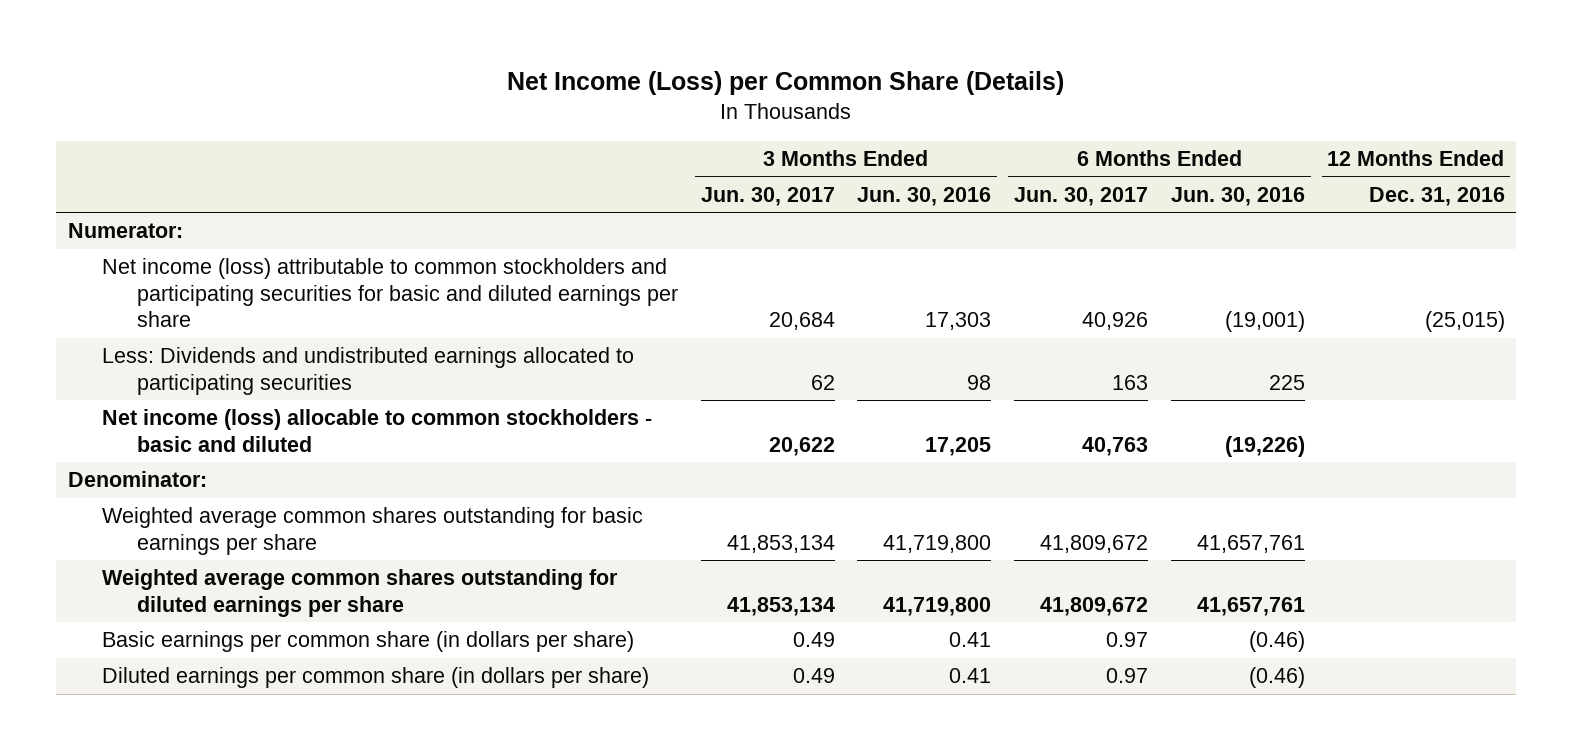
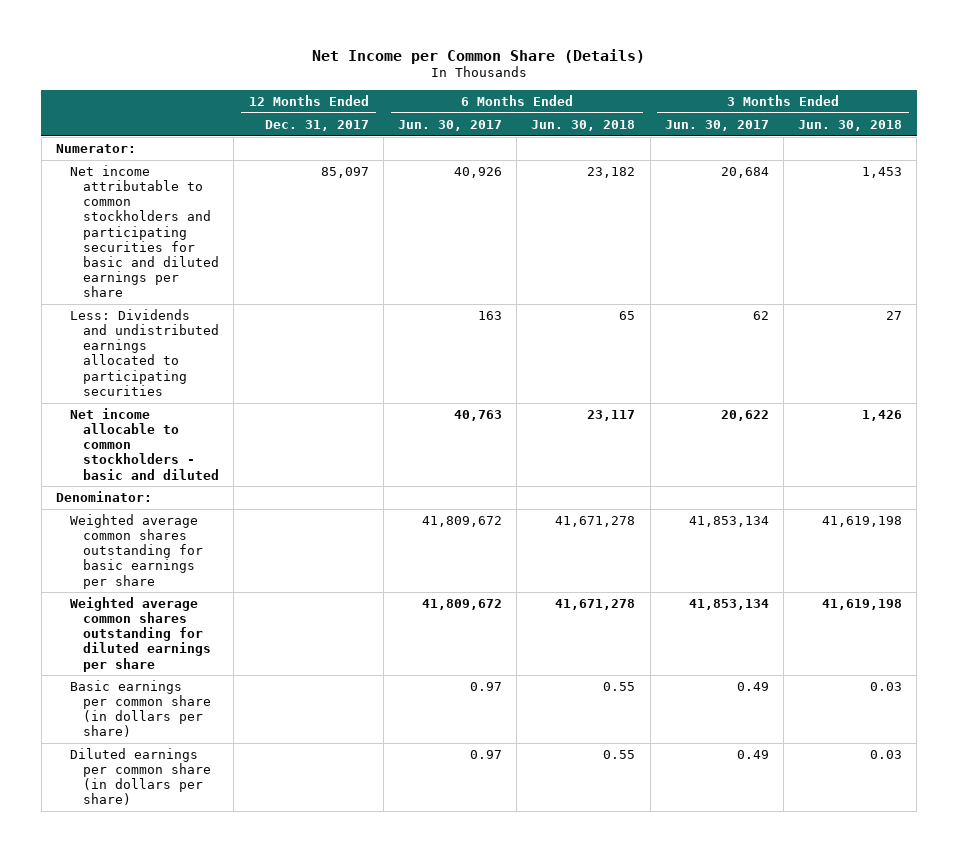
- Net Income (Loss) per Common Share (Details)
+ Net Income per Common Share (Details)
- | 3 Months Ended Jun. 30, 2017 | 3 Months Ended Jun. 30, 2016 | 6 Months Ended Jun. 30, 2017 | 6 Months Ended Jun. 30, 2016 | 12 Months Ended Dec. 31, 2016
+ | 12 Months Ended Dec. 31, 2017 | 6 Months Ended Jun. 30, 2017 | 6 Months Ended Jun. 30, 2018 | 3 Months Ended Jun. 30, 2017 | 3 Months Ended Jun. 30, 2018
- Net income (loss) attributable to common stockholders and participating securities for basic and diluted earnings per share | 20,684 | 17,303 | 40,926 | (19,001) | (25,015)
+ Net income attributable to common stockholders and participating securities for basic and diluted earnings per share | 85,097 | 40,926 | 23,182 | 20,684 | 1,453
- Net income (loss) allocable to common stockholders - basic and diluted | 20,622 | 17,205 | 40,763 | (19,226) |
+ Net income allocable to common stockholders - basic and diluted | | 40,763 | 23,117 | 20,622 | 1,426

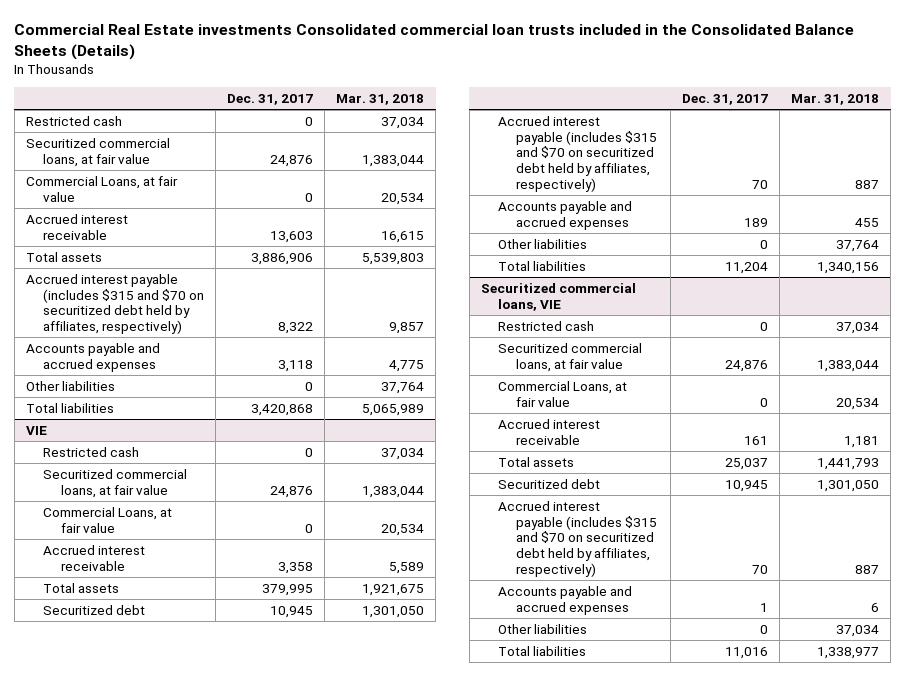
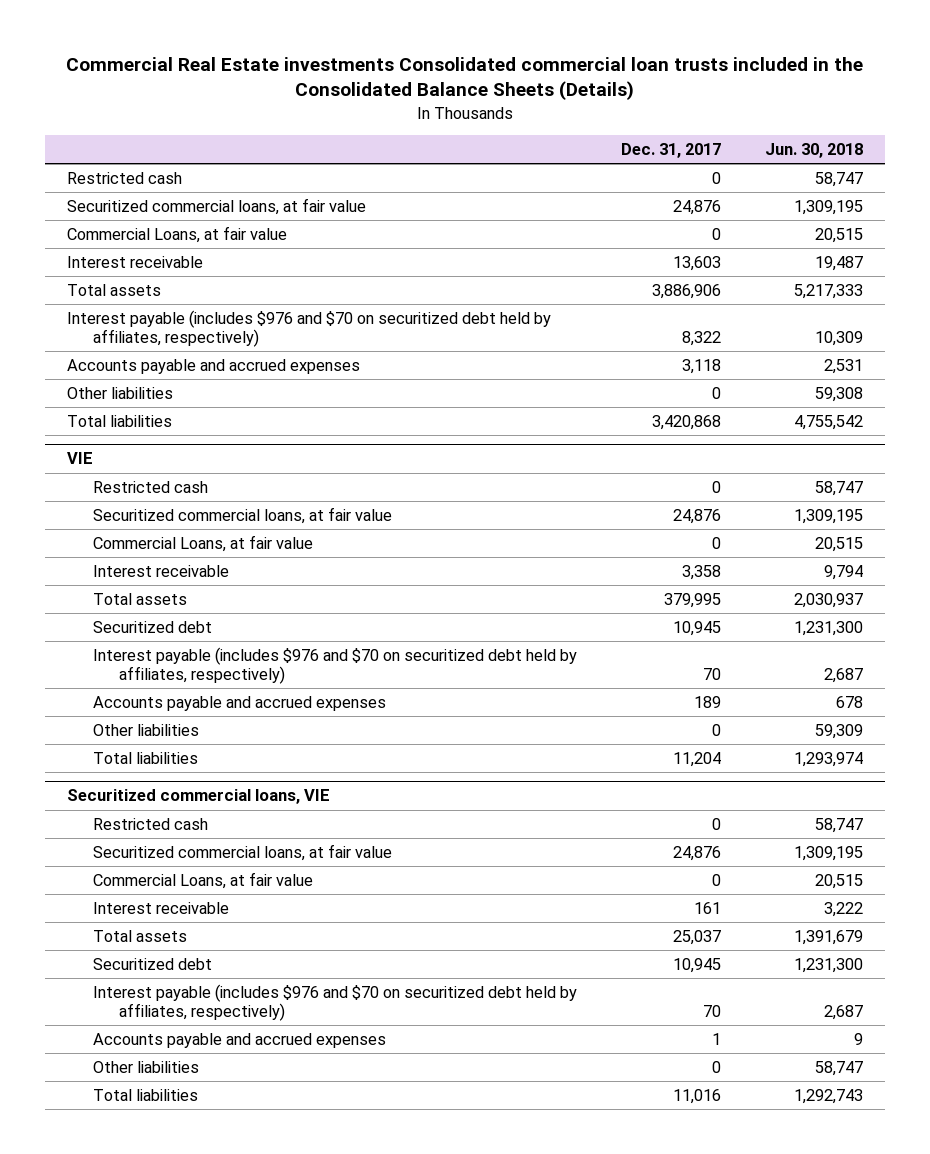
- | Dec. 31, 2017 | Mar. 31, 2018
+ | Dec. 31, 2017 | Jun. 30, 2018
- Accrued interest receivable | 13,603 | 16,615
+ Interest receivable | 13,603 | 19,487
- Accrued interest payable (includes $315 and $70 on securitized debt held by affiliates, respectively) | 8,322 | 9,857
+ Interest payable (includes $976 and $70 on securitized debt held by affiliates, respectively) | 8,322 | 10,309
@ VIE
- Accrued interest receivable | 3,358 | 5,589
+ Interest receivable | 3,358 | 9,794
- Accrued interest payable (includes $315 and $70 on securitized debt held by affiliates, respectively) | 70 | 887
+ Interest payable (includes $976 and $70 on securitized debt held by affiliates, respectively) | 70 | 2,687
@ Securitized commercial loans, VIE
- Accrued interest receivable | 161 | 1,181
+ Interest receivable | 161 | 3,222
- Accrued interest payable (includes $315 and $70 on securitized debt held by affiliates, respectively) | 70 | 887
+ Interest payable (includes $976 and $70 on securitized debt held by affiliates, respectively) | 70 | 2,687

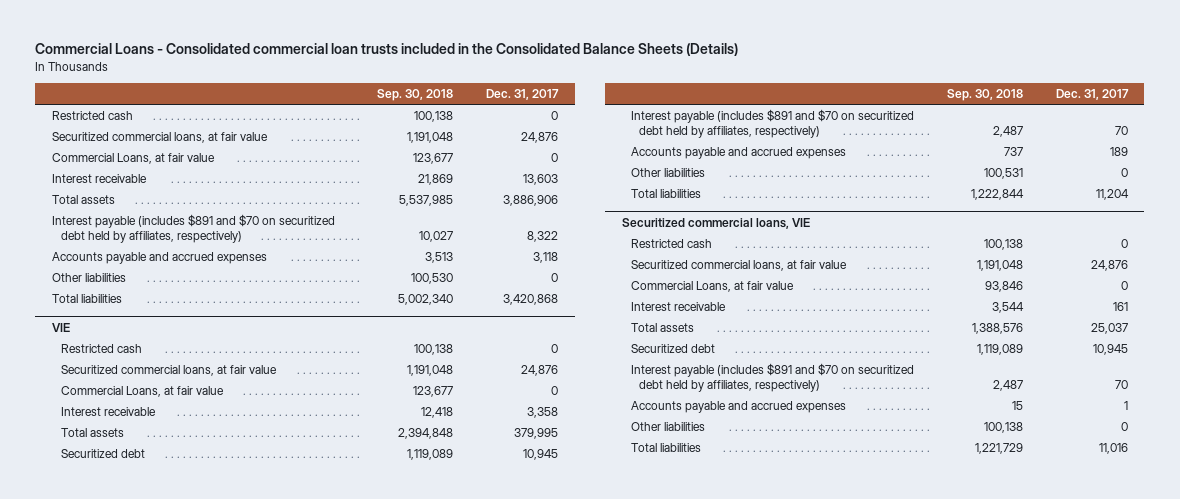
- Commercial Real Estate investments Consolidated commercial loan trusts included in the Consolidated Balance Sheets (Details)
+ Commercial Loans - Consolidated commercial loan trusts included in the Consolidated Balance Sheets (Details)
- | Dec. 31, 2017 | Jun. 30, 2018
+ | Sep. 30, 2018 | Dec. 31, 2017
- Interest payable (includes $976 and $70 on securitized debt held by affiliates, respectively) | 8,322 | 10,309
+ Interest payable (includes $891 and $70 on securitized debt held by affiliates, respectively) | 10,027 | 8,322
@ VIE
- Interest payable (includes $976 and $70 on securitized debt held by affiliates, respectively) | 70 | 2,687
+ Interest payable (includes $891 and $70 on securitized debt held by affiliates, respectively) | 2,487 | 70
@ Securitized commercial loans, VIE
- Interest payable (includes $976 and $70 on securitized debt held by affiliates, respectively) | 70 | 2,687
+ Interest payable (includes $891 and $70 on securitized debt held by affiliates, respectively) | 2,487 | 70

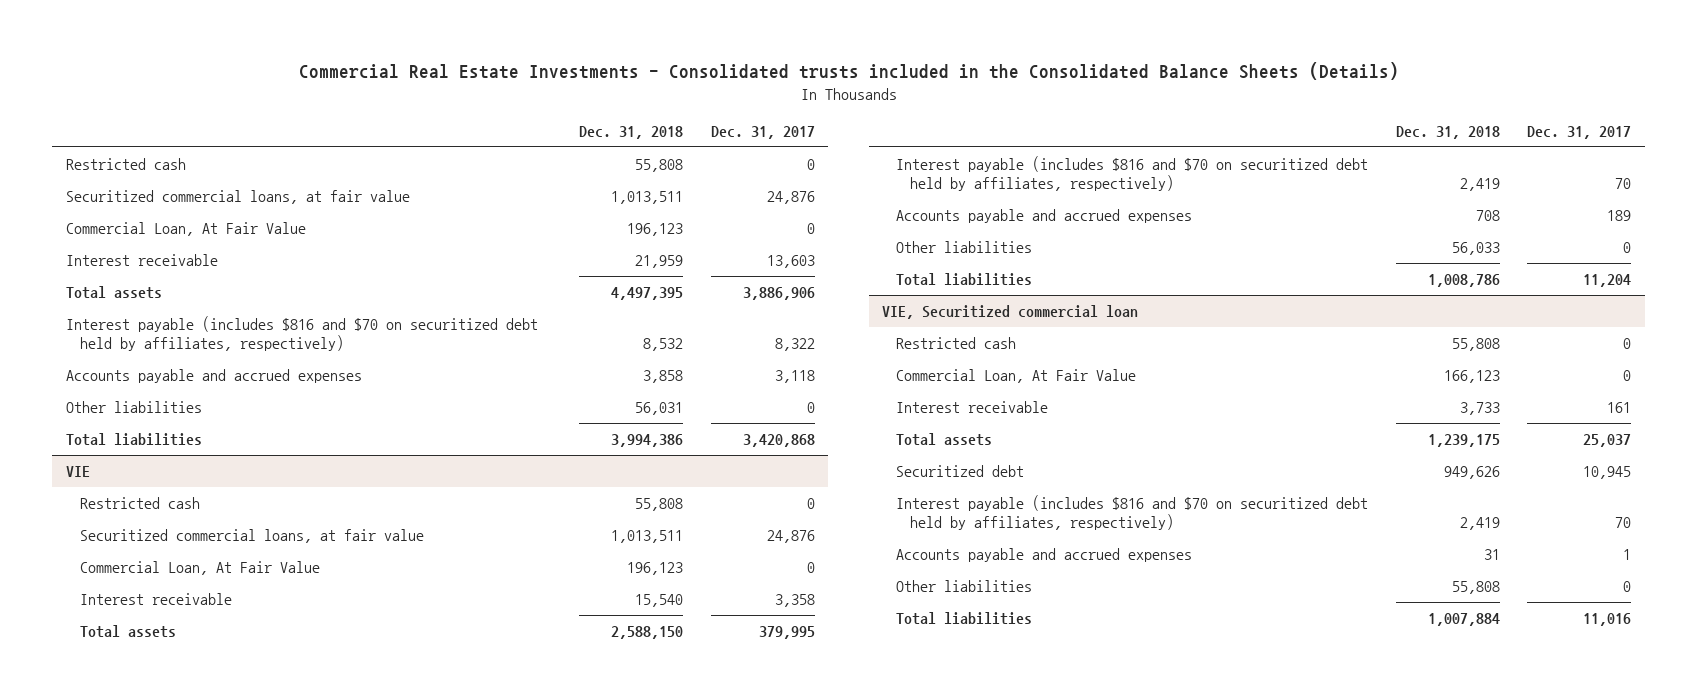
- Commercial Loans - Consolidated commercial loan trusts included in the Consolidated Balance Sheets (Details)
+ Commercial Real Estate Investments - Consolidated trusts included in the Consolidated Balance Sheets (Details)
- | Sep. 30, 2018 | Dec. 31, 2017
+ | Dec. 31, 2018 | Dec. 31, 2017
- Commercial Loans, at fair value | 123,677 | 0
+ Commercial Loan, At Fair Value | 196,123 | 0
- Interest payable (includes $891 and $70 on securitized debt held by affiliates, respectively) | 10,027 | 8,322
+ Interest payable (includes $816 and $70 on securitized debt held by affiliates, respectively) | 8,532 | 8,322
@ VIE
- Commercial Loans, at fair value | 123,677 | 0
+ Commercial Loan, At Fair Value | 196,123 | 0
- Securitized debt | 1,119,089 | 10,945
- Interest payable (includes $891 and $70 on securitized debt held by affiliates, respectively) | 2,487 | 70
+ Interest payable (includes $816 and $70 on securitized debt held by affiliates, respectively) | 2,419 | 70
- Securitized commercial loans, VIE
+ VIE, Securitized commercial loan
- Securitized commercial loans, at fair value | 1,191,048 | 24,876
- Commercial Loans, at fair value | 93,846 | 0
+ Commercial Loan, At Fair Value | 166,123 | 0
- Interest payable (includes $891 and $70 on securitized debt held by affiliates, respectively) | 2,487 | 70
+ Interest payable (includes $816 and $70 on securitized debt held by affiliates, respectively) | 2,419 | 70

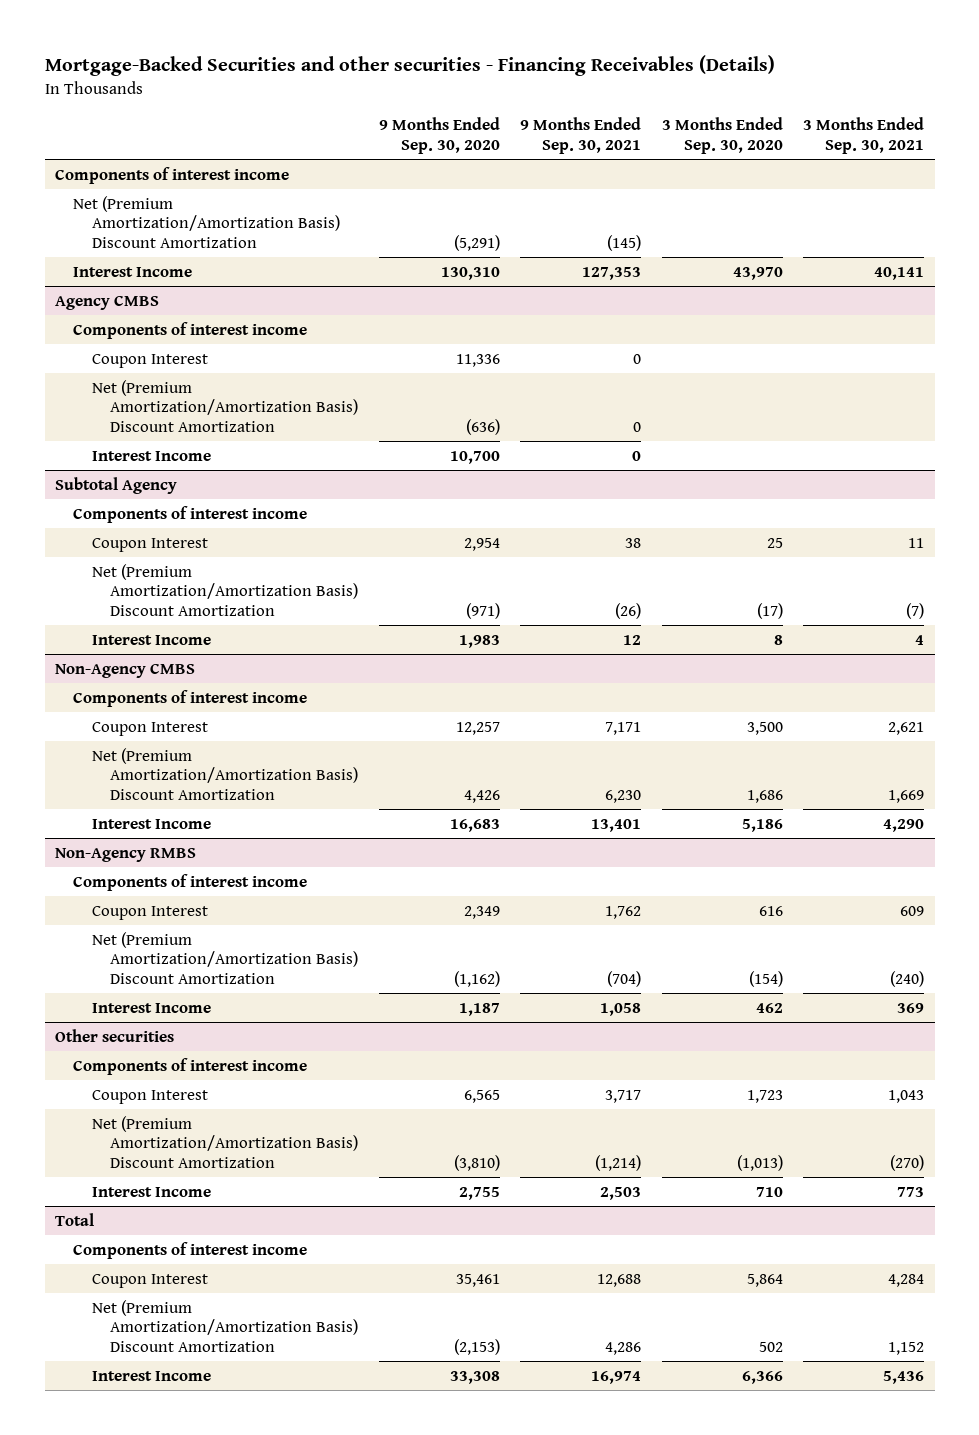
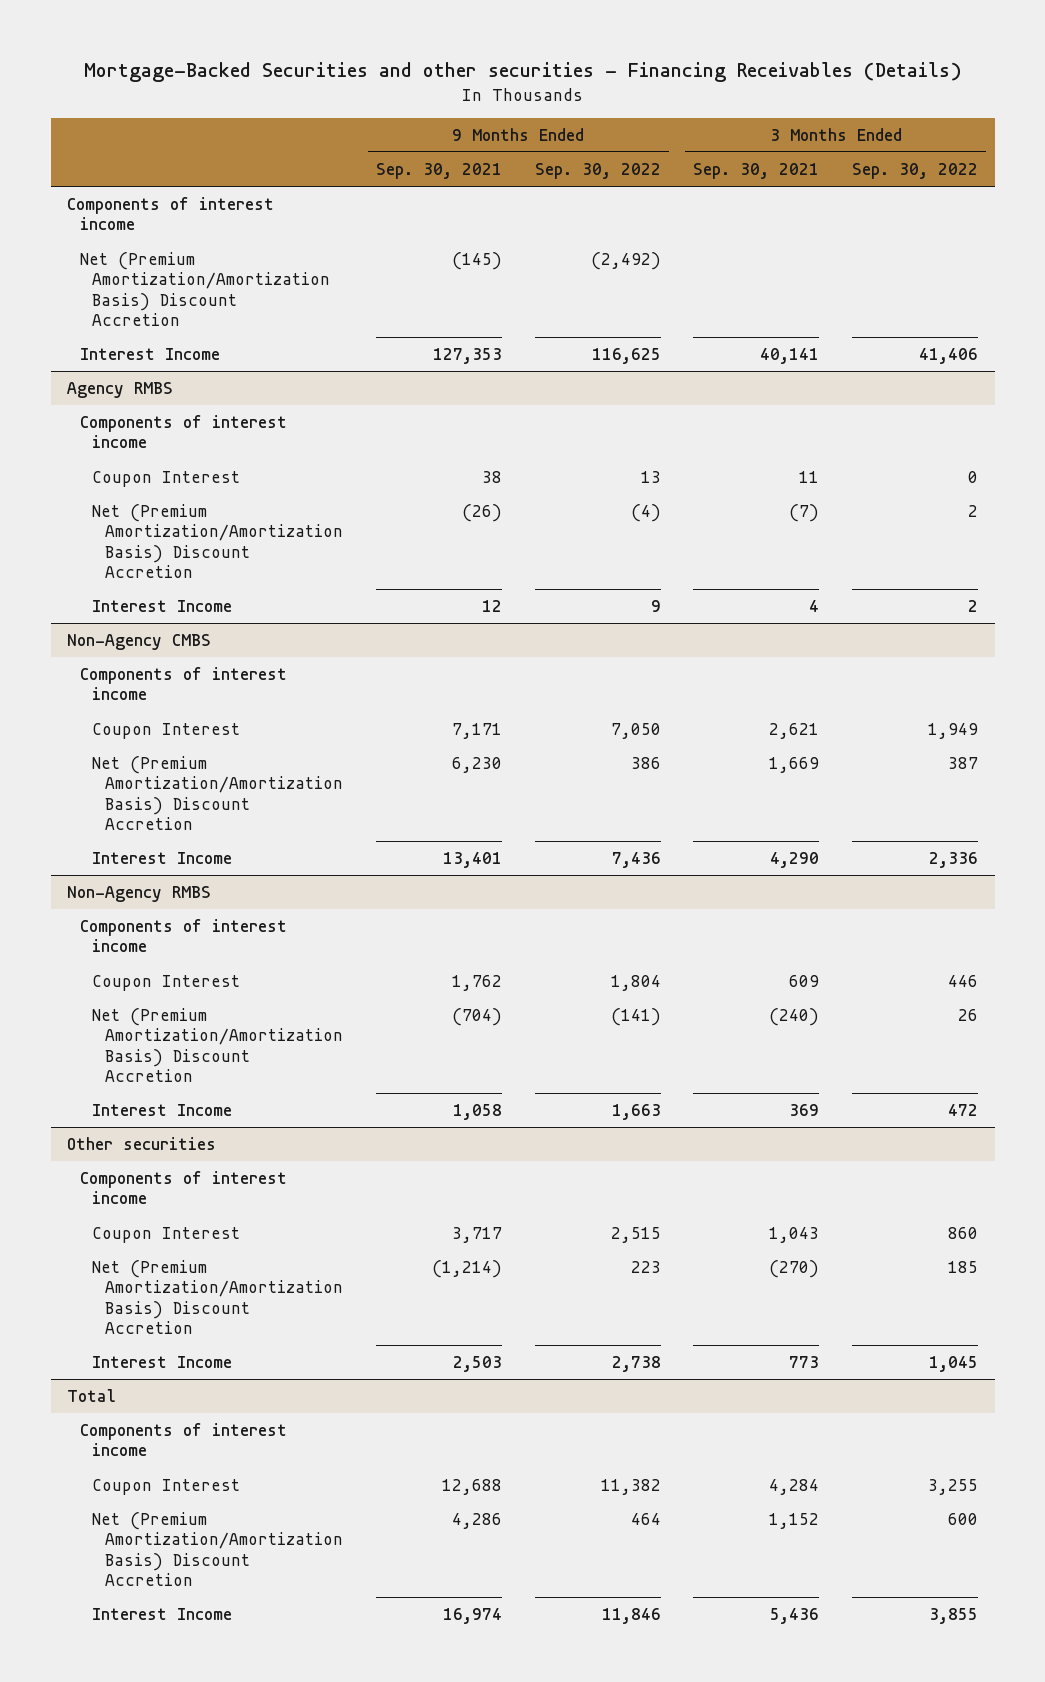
- | 9 Months Ended Sep. 30, 2020 | 9 Months Ended Sep. 30, 2021 | 3 Months Ended Sep. 30, 2020 | 3 Months Ended Sep. 30, 2021
+ | 9 Months Ended Sep. 30, 2021 | 9 Months Ended Sep. 30, 2022 | 3 Months Ended Sep. 30, 2021 | 3 Months Ended Sep. 30, 2022
- Net (Premium Amortization/Amortization Basis) Discount Amortization | (5,291) | (145) | |
+ Net (Premium Amortization/Amortization Basis) Discount Accretion | (145) | (2,492) | |
- Agency CMBS
- Components of interest income
- Coupon Interest | 11,336 | 0 | |
- Net (Premium Amortization/Amortization Basis) Discount Amortization | (636) | 0 | |
- Interest Income | 10,700 | 0 | |
- Subtotal Agency
+ Agency RMBS
- Net (Premium Amortization/Amortization Basis) Discount Amortization | (971) | (26) | (17) | (7)
+ Net (Premium Amortization/Amortization Basis) Discount Accretion | (26) | (4) | (7) | 2
@ Non-Agency CMBS
- Net (Premium Amortization/Amortization Basis) Discount Amortization | 4,426 | 6,230 | 1,686 | 1,669
+ Net (Premium Amortization/Amortization Basis) Discount Accretion | 6,230 | 386 | 1,669 | 387
@ Non-Agency RMBS
- Net (Premium Amortization/Amortization Basis) Discount Amortization | (1,162) | (704) | (154) | (240)
+ Net (Premium Amortization/Amortization Basis) Discount Accretion | (704) | (141) | (240) | 26
@ Other securities
- Net (Premium Amortization/Amortization Basis) Discount Amortization | (3,810) | (1,214) | (1,013) | (270)
+ Net (Premium Amortization/Amortization Basis) Discount Accretion | (1,214) | 223 | (270) | 185
@ Total
- Net (Premium Amortization/Amortization Basis) Discount Amortization | (2,153) | 4,286 | 502 | 1,152
+ Net (Premium Amortization/Amortization Basis) Discount Accretion | 4,286 | 464 | 1,152 | 600

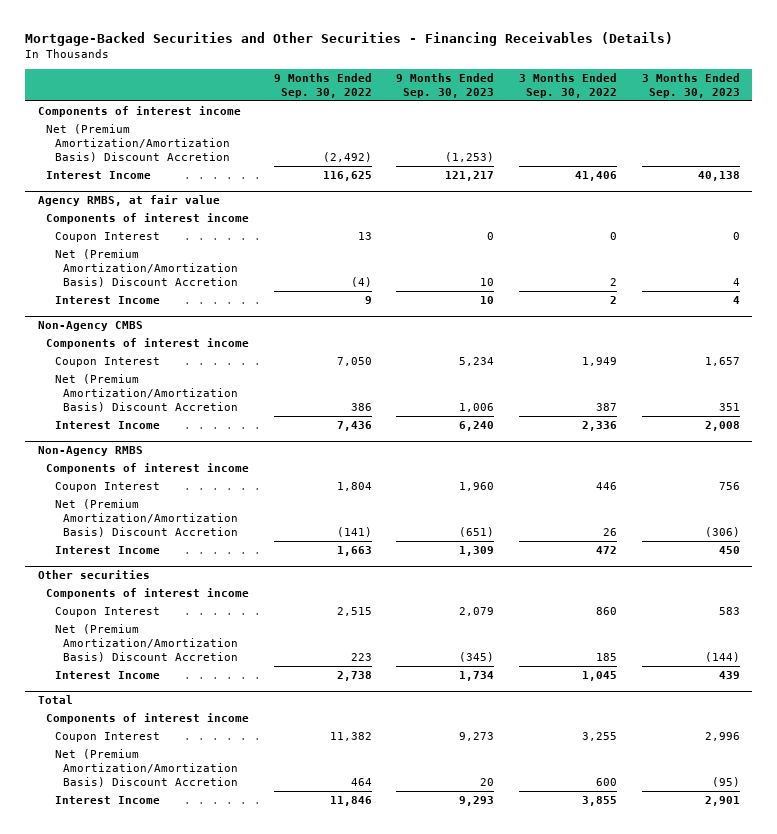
- Mortgage-Backed Securities and other securities - Financing Receivables (Details)
+ Mortgage-Backed Securities and Other Securities - Financing Receivables (Details)
- | 9 Months Ended Sep. 30, 2021 | 9 Months Ended Sep. 30, 2022 | 3 Months Ended Sep. 30, 2021 | 3 Months Ended Sep. 30, 2022
+ | 9 Months Ended Sep. 30, 2022 | 9 Months Ended Sep. 30, 2023 | 3 Months Ended Sep. 30, 2022 | 3 Months Ended Sep. 30, 2023
- Agency RMBS
+ Agency RMBS, at fair value

